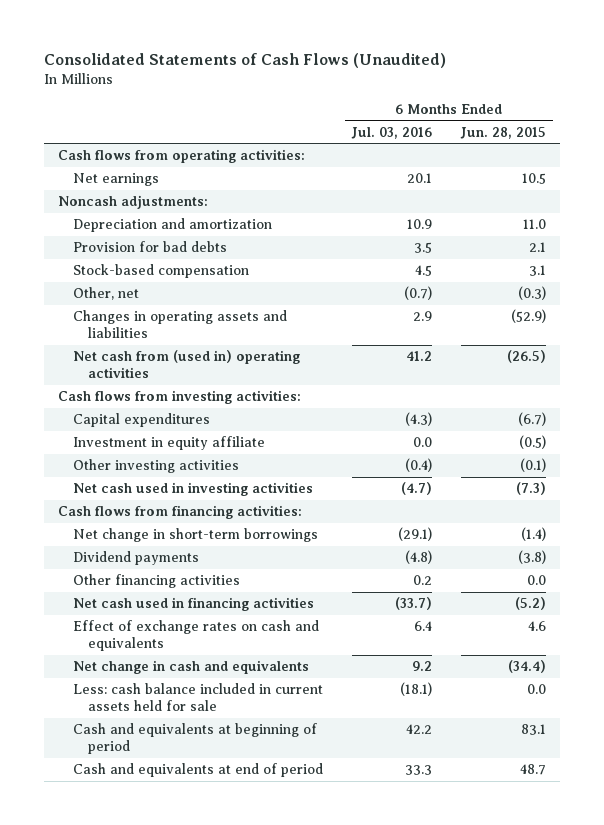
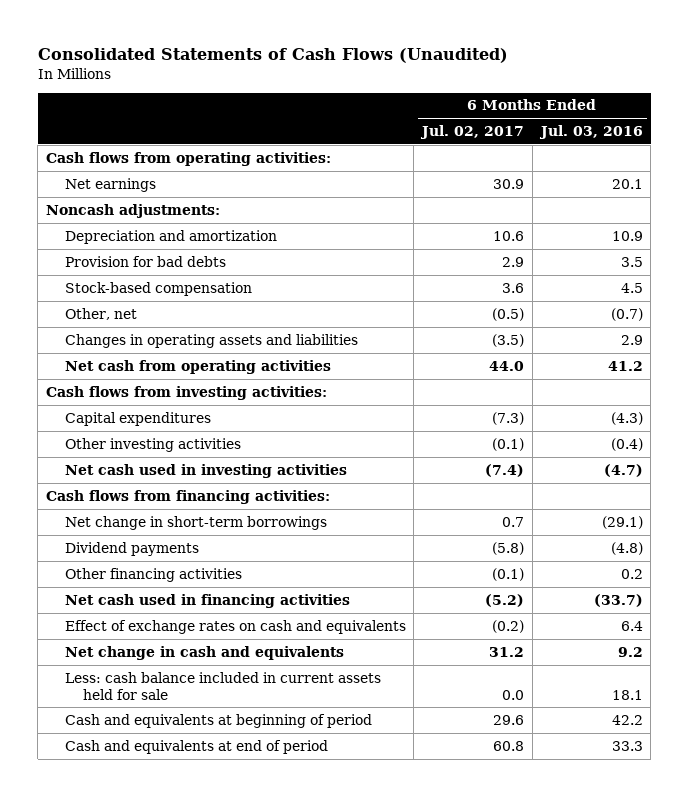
- | 6 Months Ended Jul. 03, 2016 | 6 Months Ended Jun. 28, 2015
+ | 6 Months Ended Jul. 02, 2017 | 6 Months Ended Jul. 03, 2016
- Net cash from (used in) operating activities | 41.2 | (26.5)
+ Net cash from operating activities | 44.0 | 41.2
- Investment in equity affiliate | 0.0 | (0.5)
- Less: cash balance included in current assets held for sale | (18.1) | 0.0
+ Less: cash balance included in current assets held for sale | 0.0 | 18.1

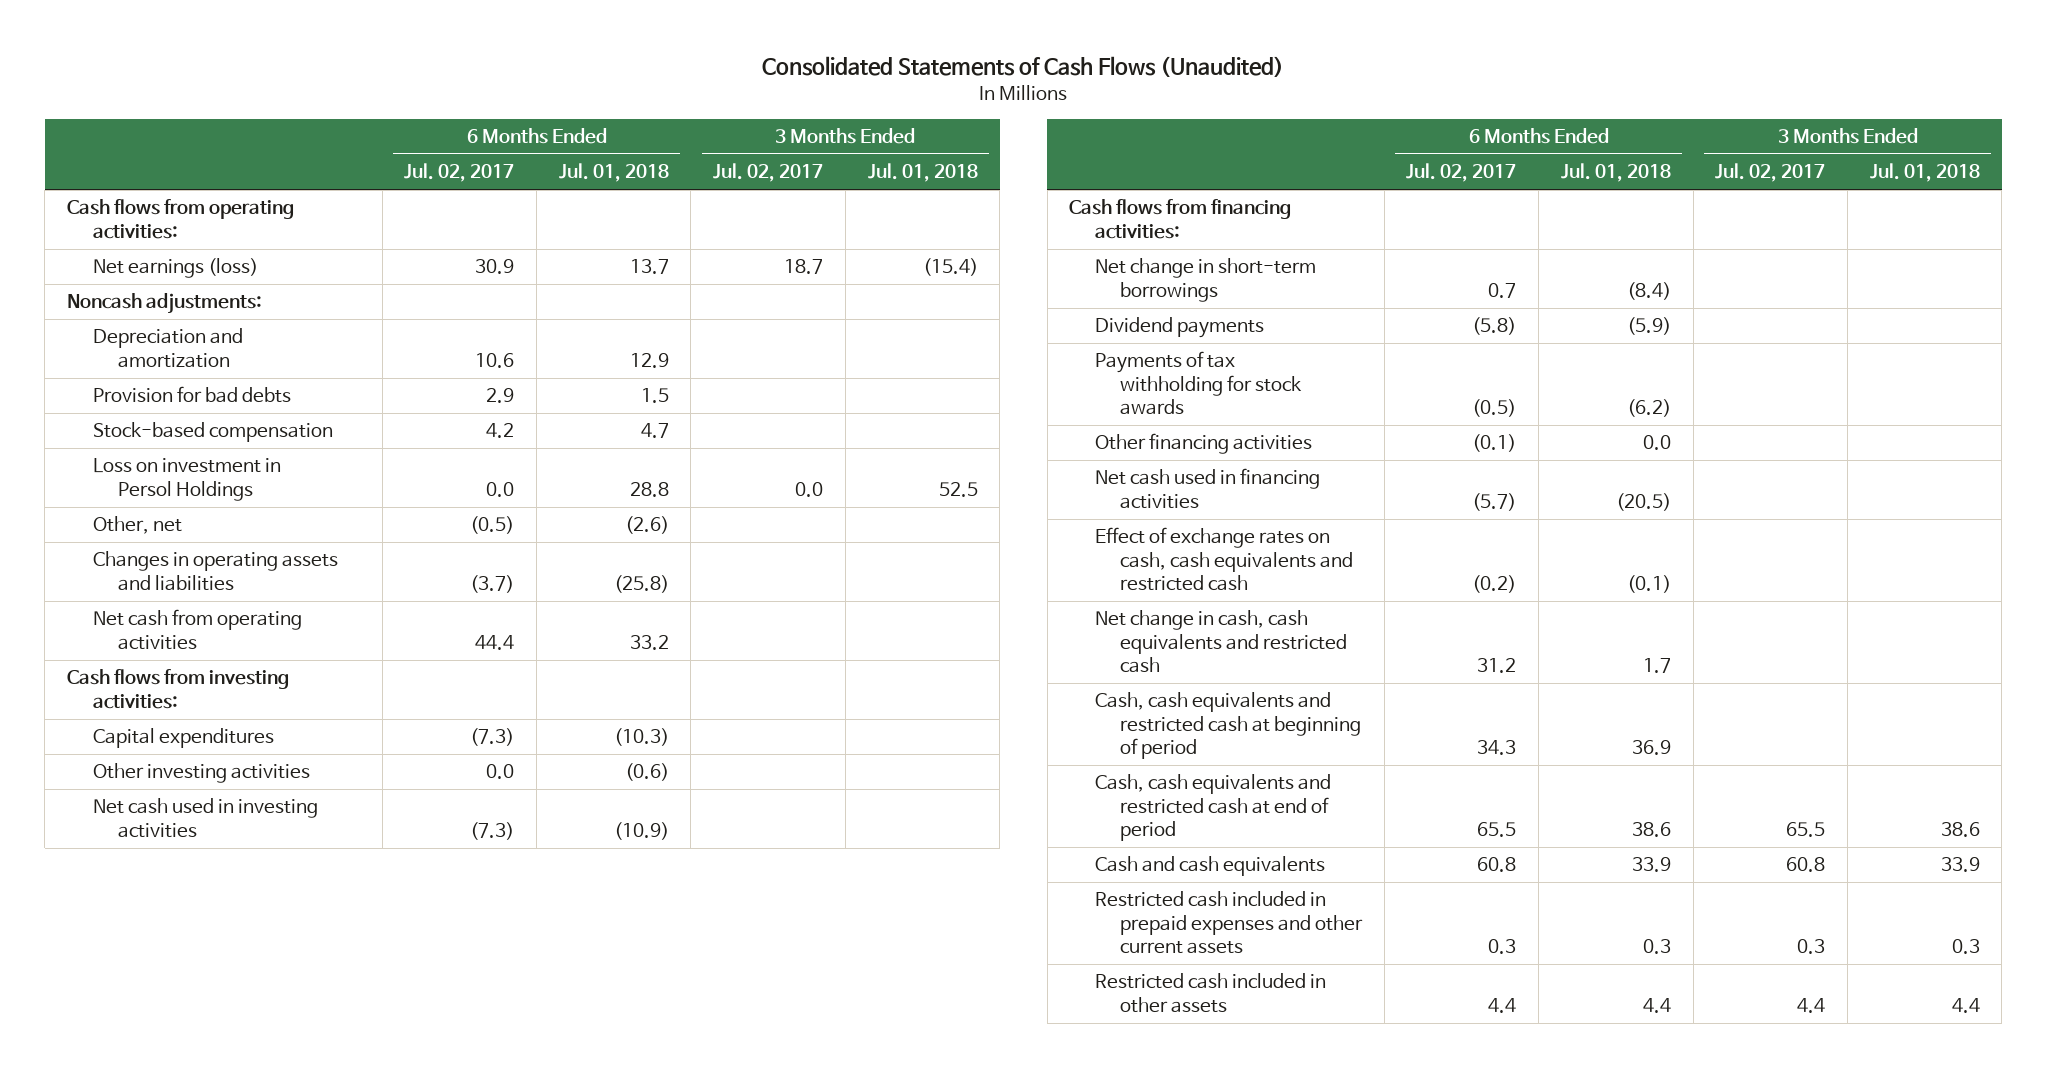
- | 6 Months Ended Jul. 02, 2017 | 6 Months Ended Jul. 03, 2016
+ | 6 Months Ended Jul. 02, 2017 | 6 Months Ended Jul. 01, 2018 | 3 Months Ended Jul. 02, 2017 | 3 Months Ended Jul. 01, 2018
- Net earnings | 30.9 | 20.1
+ Net earnings (loss) | 30.9 | 13.7 | 18.7 | (15.4)
- Stock-based compensation | 3.6 | 4.5
+ Stock-based compensation | 4.2 | 4.7 | |
+ Loss on investment in Persol Holdings | 0.0 | 28.8 | 0.0 | 52.5
- Changes in operating assets and liabilities | (3.5) | 2.9
- Net cash from operating activities | 44.0 | 41.2
+ Changes in operating assets and liabilities | (3.7) | (25.8) | |
+ Net cash from operating activities | 44.4 | 33.2 | |
- Other investing activities | (0.1) | (0.4)
- Net cash used in investing activities | (7.4) | (4.7)
+ Other investing activities | 0.0 | (0.6) | |
+ Net cash used in investing activities | (7.3) | (10.9) | |
+ Payments of tax withholding for stock awards | (0.5) | (6.2) | |
- Net cash used in financing activities | (5.2) | (33.7)
- Effect of exchange rates on cash and equivalents | (0.2) | 6.4
- Net change in cash and equivalents | 31.2 | 9.2
- Less: cash balance included in current assets held for sale | 0.0 | 18.1
- Cash and equivalents at beginning of period | 29.6 | 42.2
- Cash and equivalents at end of period | 60.8 | 33.3
+ Net cash used in financing activities | (5.7) | (20.5) | |
+ Effect of exchange rates on cash, cash equivalents and restricted cash | (0.2) | (0.1) | |
+ Net change in cash, cash equivalents and restricted cash | 31.2 | 1.7 | |
+ Cash, cash equivalents and restricted cash at beginning of period | 34.3 | 36.9 | |
+ Cash, cash equivalents and restricted cash at end of period | 65.5 | 38.6 | 65.5 | 38.6
+ Cash and cash equivalents | 60.8 | 33.9 | 60.8 | 33.9
+ Restricted cash included in prepaid expenses and other current assets | 0.3 | 0.3 | 0.3 | 0.3
+ Restricted cash included in other assets | 4.4 | 4.4 | 4.4 | 4.4

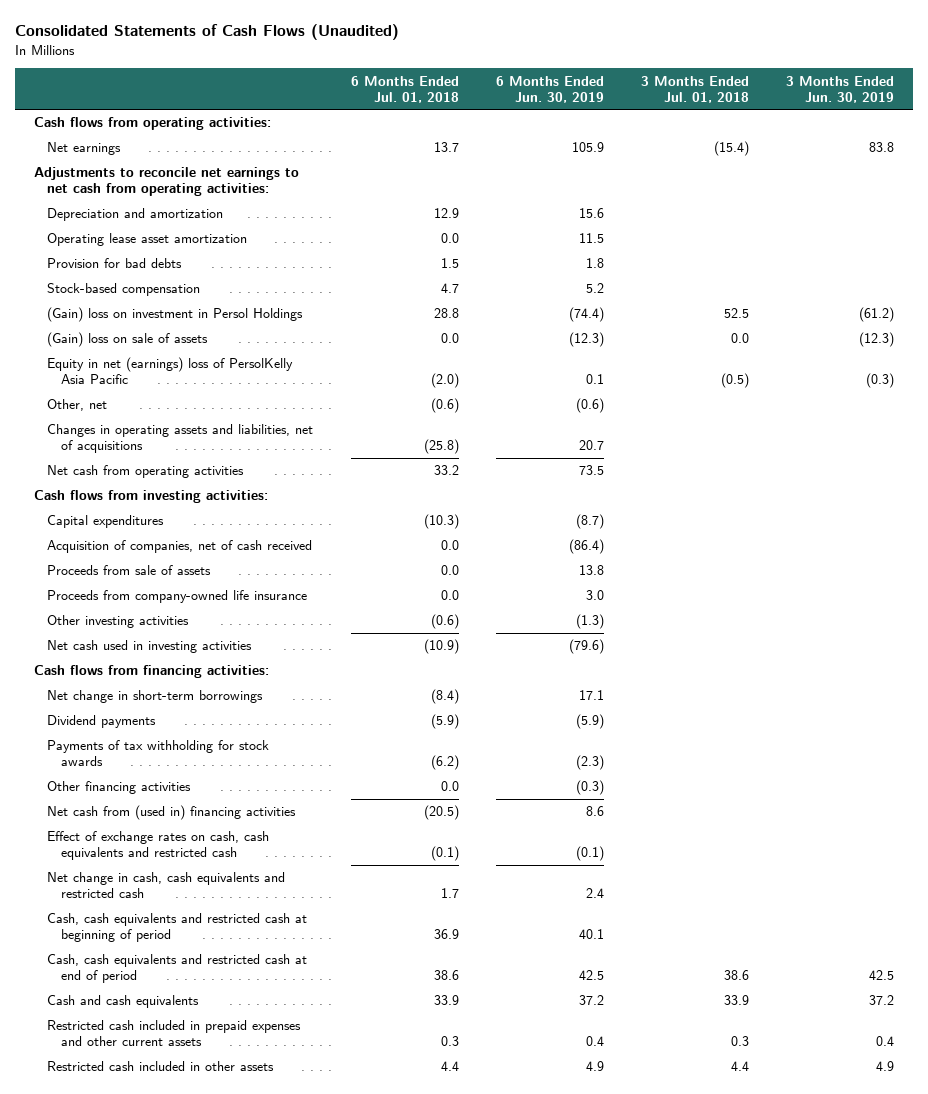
- | 6 Months Ended Jul. 02, 2017 | 6 Months Ended Jul. 01, 2018 | 3 Months Ended Jul. 02, 2017 | 3 Months Ended Jul. 01, 2018
+ | 6 Months Ended Jul. 01, 2018 | 6 Months Ended Jun. 30, 2019 | 3 Months Ended Jul. 01, 2018 | 3 Months Ended Jun. 30, 2019
- Net earnings (loss) | 30.9 | 13.7 | 18.7 | (15.4)
- Noncash adjustments:
+ Net earnings | 13.7 | 105.9 | (15.4) | 83.8
+ Adjustments to reconcile net earnings to net cash from operating activities:
+ Operating lease asset amortization | 0.0 | 11.5 | |
- Loss on investment in Persol Holdings | 0.0 | 28.8 | 0.0 | 52.5
- Other, net | (0.5) | (2.6) | |
- Changes in operating assets and liabilities | (3.7) | (25.8) | |
+ (Gain) loss on investment in Persol Holdings | 28.8 | (74.4) | 52.5 | (61.2)
+ (Gain) loss on sale of assets | 0.0 | (12.3) | 0.0 | (12.3)
+ Equity in net (earnings) loss of PersolKelly Asia Pacific | (2.0) | 0.1 | (0.5) | (0.3)
+ Other, net | (0.6) | (0.6) | |
+ Changes in operating assets and liabilities, net of acquisitions | (25.8) | 20.7 | |
+ Acquisition of companies, net of cash received | 0.0 | (86.4) | |
+ Proceeds from sale of assets | 0.0 | 13.8 | |
+ Proceeds from company-owned life insurance | 0.0 | 3.0 | |
- Net cash used in financing activities | (5.7) | (20.5) | |
+ Net cash from (used in) financing activities | (20.5) | 8.6 | |

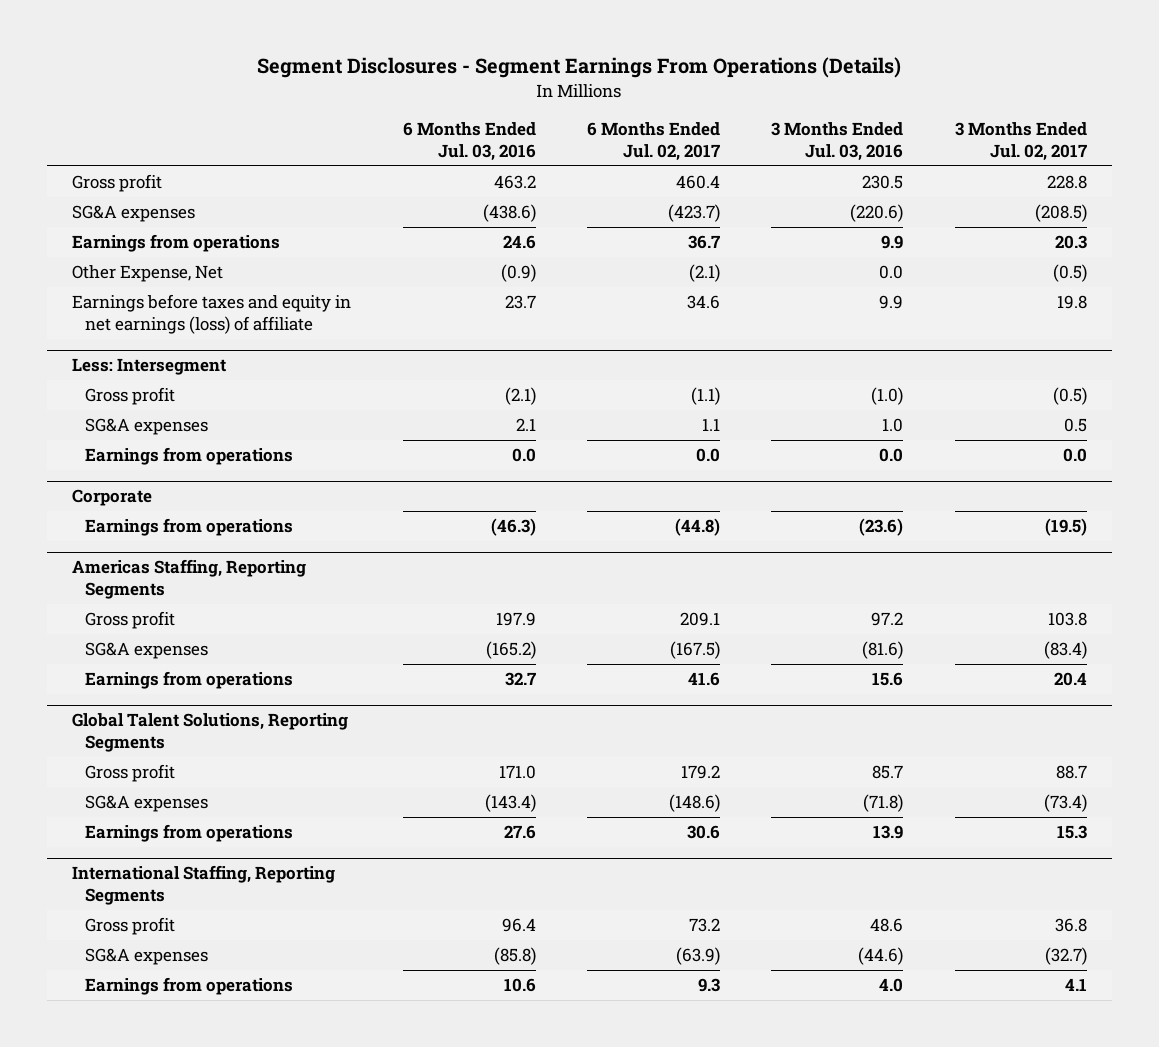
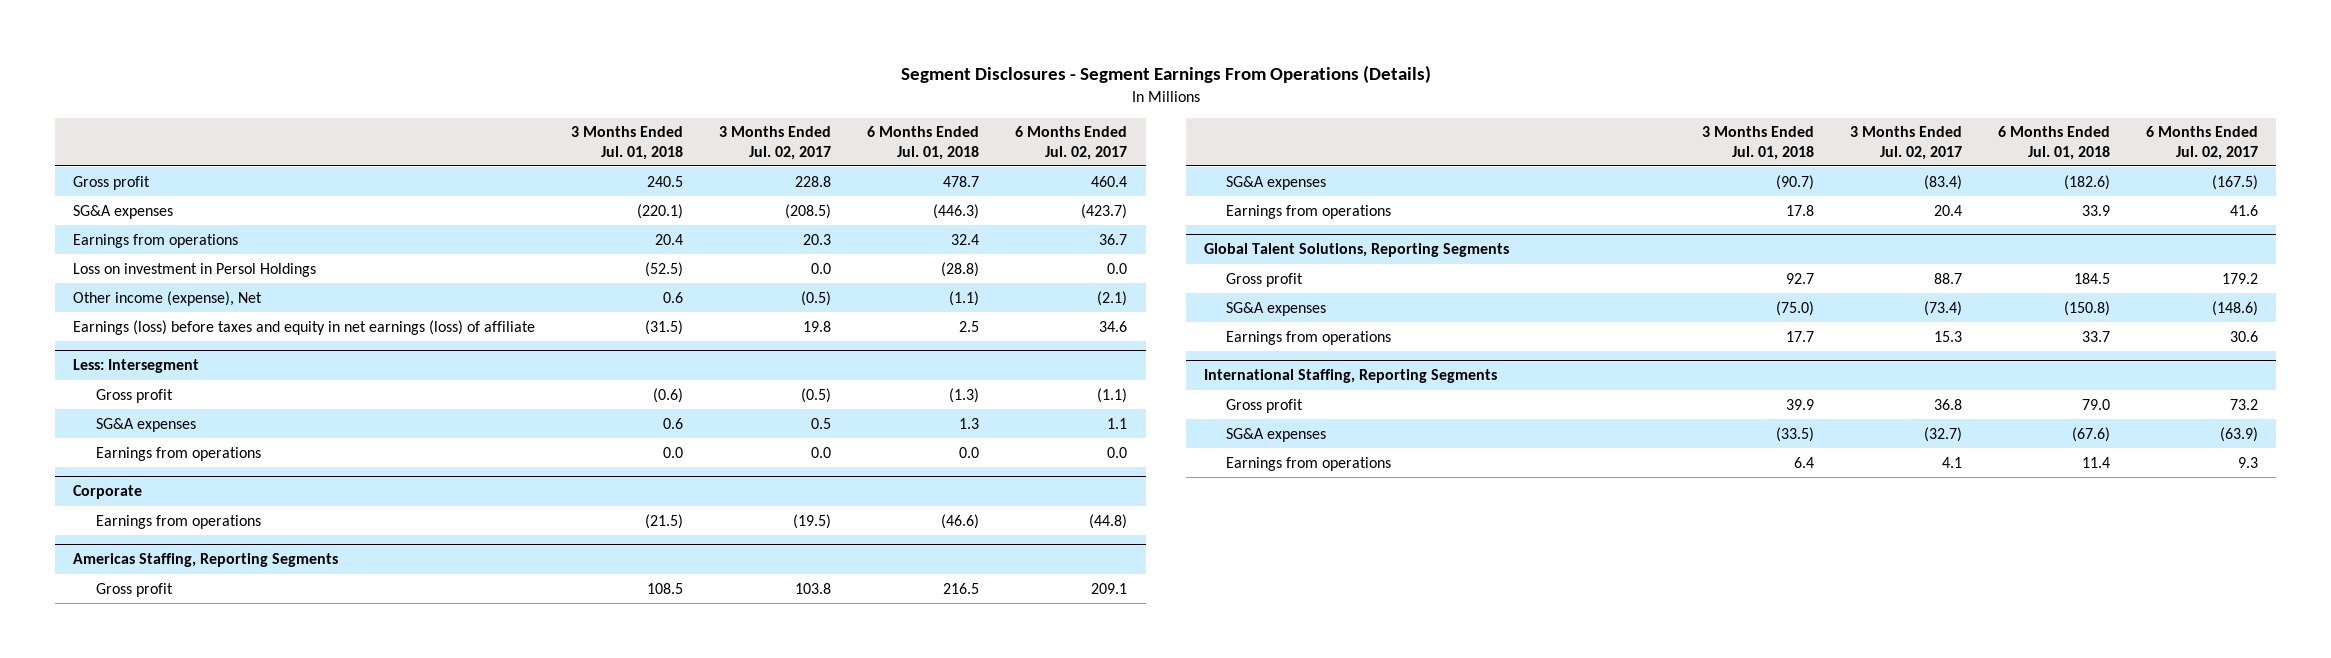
- | 6 Months Ended Jul. 03, 2016 | 6 Months Ended Jul. 02, 2017 | 3 Months Ended Jul. 03, 2016 | 3 Months Ended Jul. 02, 2017
+ | 3 Months Ended Jul. 01, 2018 | 3 Months Ended Jul. 02, 2017 | 6 Months Ended Jul. 01, 2018 | 6 Months Ended Jul. 02, 2017
- Other Expense, Net | (0.9) | (2.1) | 0.0 | (0.5)
- Earnings before taxes and equity in net earnings (loss) of affiliate | 23.7 | 34.6 | 9.9 | 19.8
+ Loss on investment in Persol Holdings | (52.5) | 0.0 | (28.8) | 0.0
+ Other income (expense), Net | 0.6 | (0.5) | (1.1) | (2.1)
+ Earnings (loss) before taxes and equity in net earnings (loss) of affiliate | (31.5) | 19.8 | 2.5 | 34.6

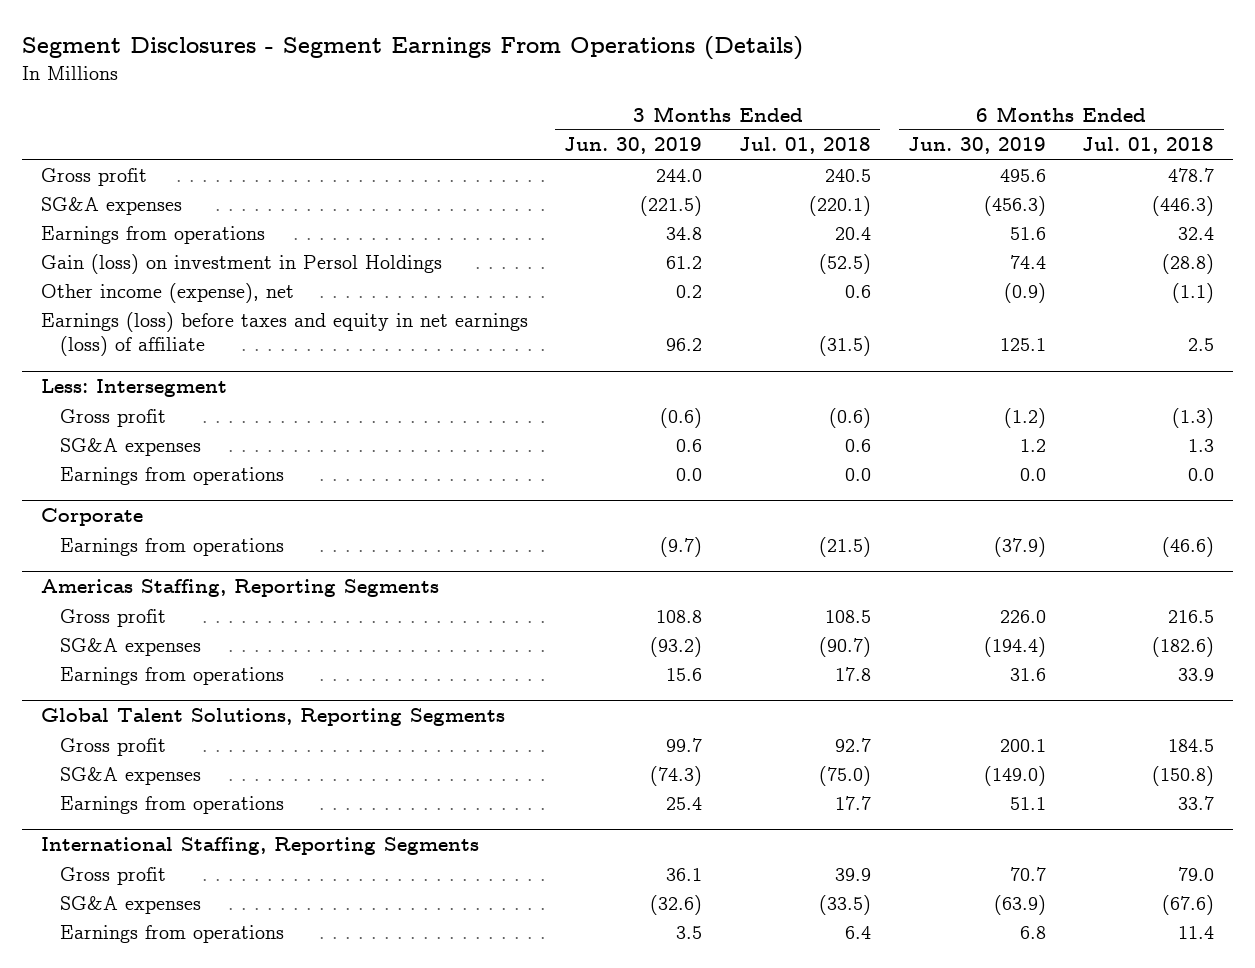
- | 3 Months Ended Jul. 01, 2018 | 3 Months Ended Jul. 02, 2017 | 6 Months Ended Jul. 01, 2018 | 6 Months Ended Jul. 02, 2017
+ | 3 Months Ended Jun. 30, 2019 | 3 Months Ended Jul. 01, 2018 | 6 Months Ended Jun. 30, 2019 | 6 Months Ended Jul. 01, 2018
- Loss on investment in Persol Holdings | (52.5) | 0.0 | (28.8) | 0.0
- Other income (expense), Net | 0.6 | (0.5) | (1.1) | (2.1)
+ Gain (loss) on investment in Persol Holdings | 61.2 | (52.5) | 74.4 | (28.8)
+ Other income (expense), net | 0.2 | 0.6 | (0.9) | (1.1)

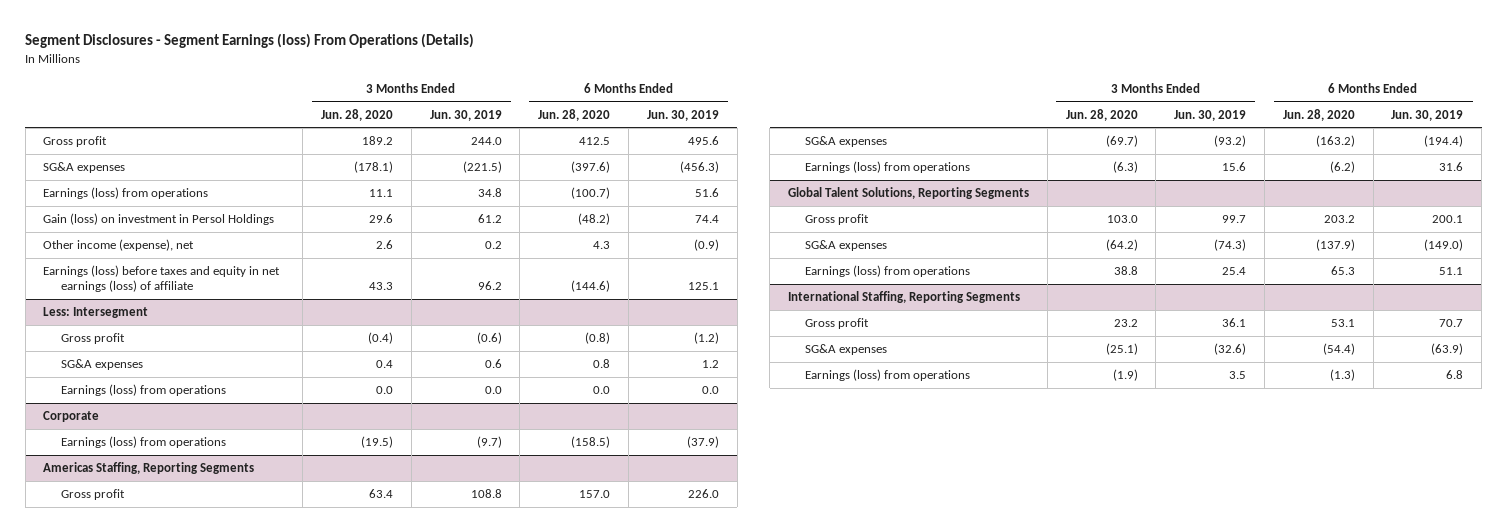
- Segment Disclosures - Segment Earnings From Operations (Details)
+ Segment Disclosures - Segment Earnings (loss) From Operations (Details)
- | 3 Months Ended Jun. 30, 2019 | 3 Months Ended Jul. 01, 2018 | 6 Months Ended Jun. 30, 2019 | 6 Months Ended Jul. 01, 2018
+ | 3 Months Ended Jun. 28, 2020 | 3 Months Ended Jun. 30, 2019 | 6 Months Ended Jun. 28, 2020 | 6 Months Ended Jun. 30, 2019
- Earnings from operations | 34.8 | 20.4 | 51.6 | 32.4
+ Earnings (loss) from operations | 11.1 | 34.8 | (100.7) | 51.6
@ Less: Intersegment
- Earnings from operations | 0.0 | 0.0 | 0.0 | 0.0
+ Earnings (loss) from operations | 0.0 | 0.0 | 0.0 | 0.0
@ Corporate
- Earnings from operations | (9.7) | (21.5) | (37.9) | (46.6)
+ Earnings (loss) from operations | (19.5) | (9.7) | (158.5) | (37.9)
@ Americas Staffing, Reporting Segments
- Earnings from operations | 15.6 | 17.8 | 31.6 | 33.9
+ Earnings (loss) from operations | (6.3) | 15.6 | (6.2) | 31.6
@ Global Talent Solutions, Reporting Segments
- Earnings from operations | 25.4 | 17.7 | 51.1 | 33.7
+ Earnings (loss) from operations | 38.8 | 25.4 | 65.3 | 51.1
@ International Staffing, Reporting Segments
- Earnings from operations | 3.5 | 6.4 | 6.8 | 11.4
+ Earnings (loss) from operations | (1.9) | 3.5 | (1.3) | 6.8

